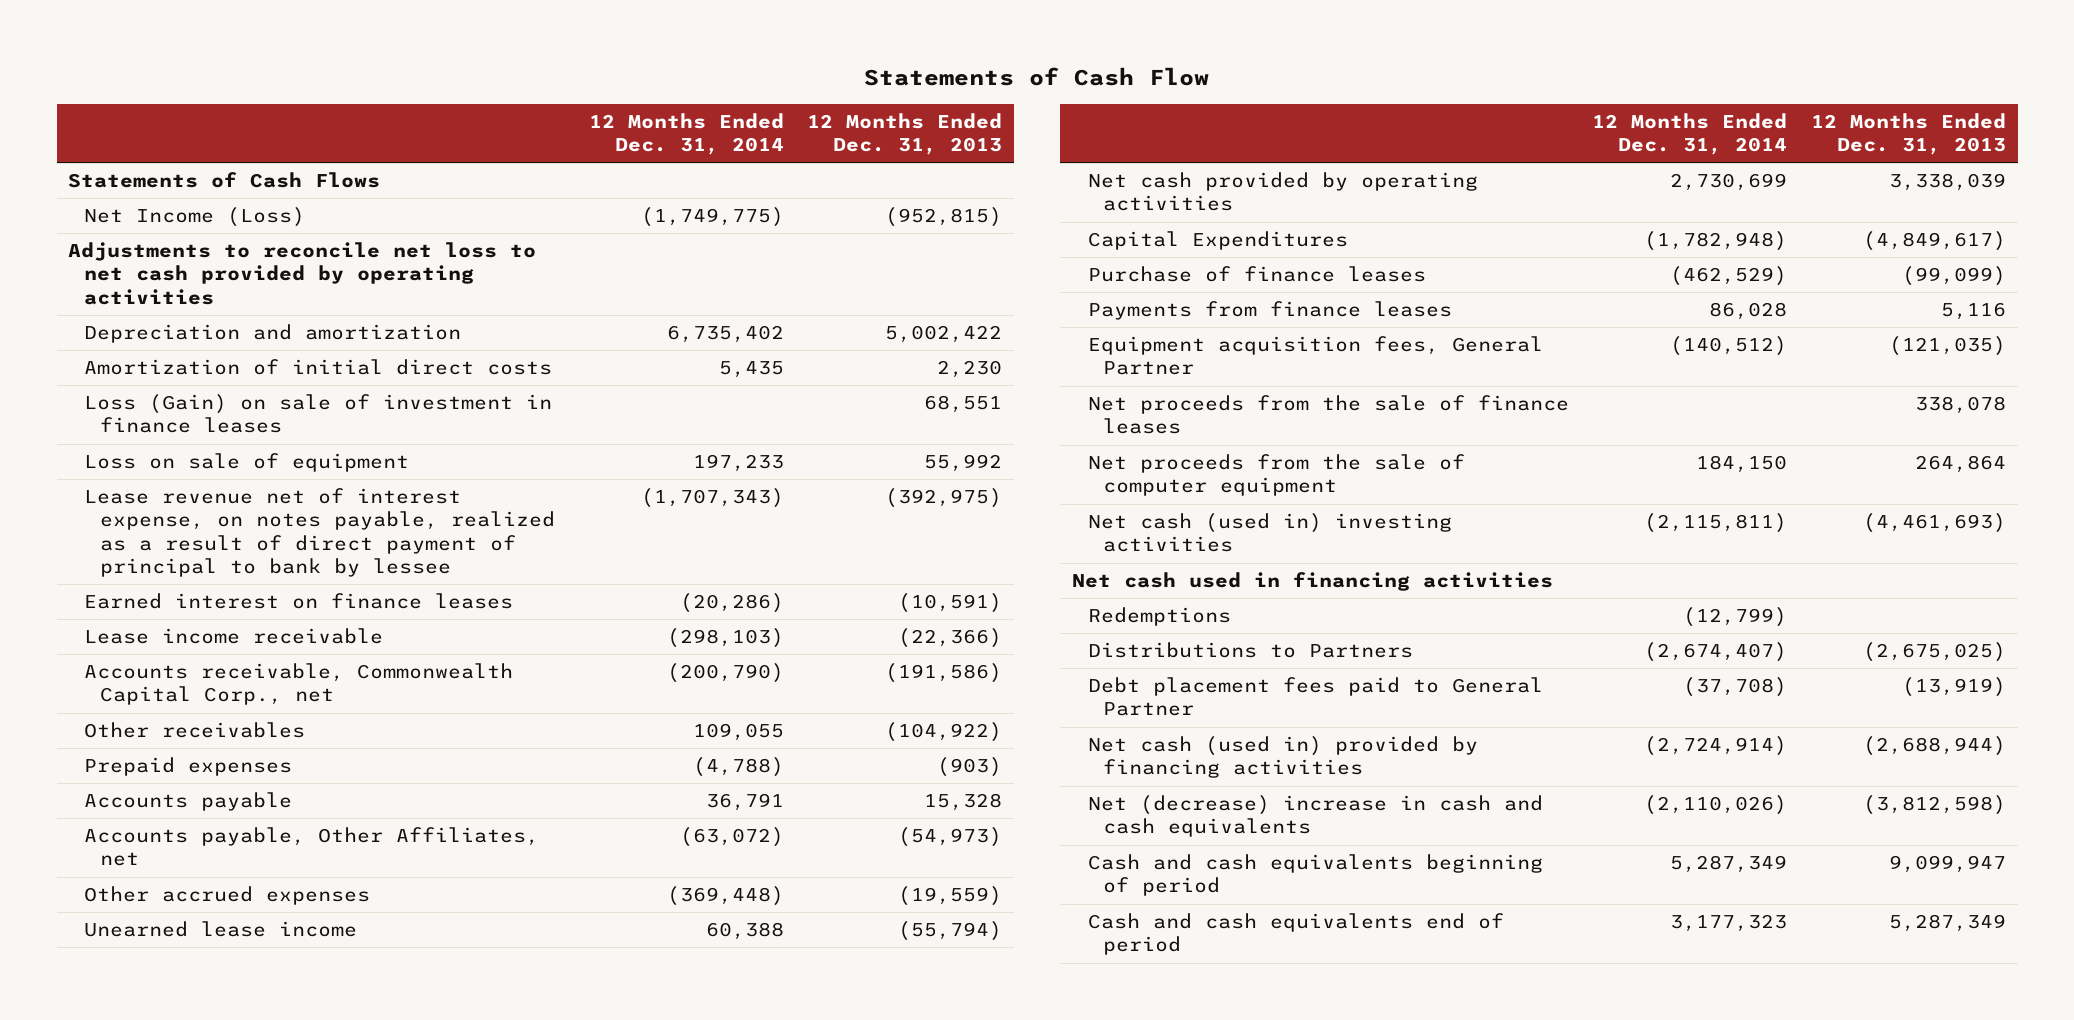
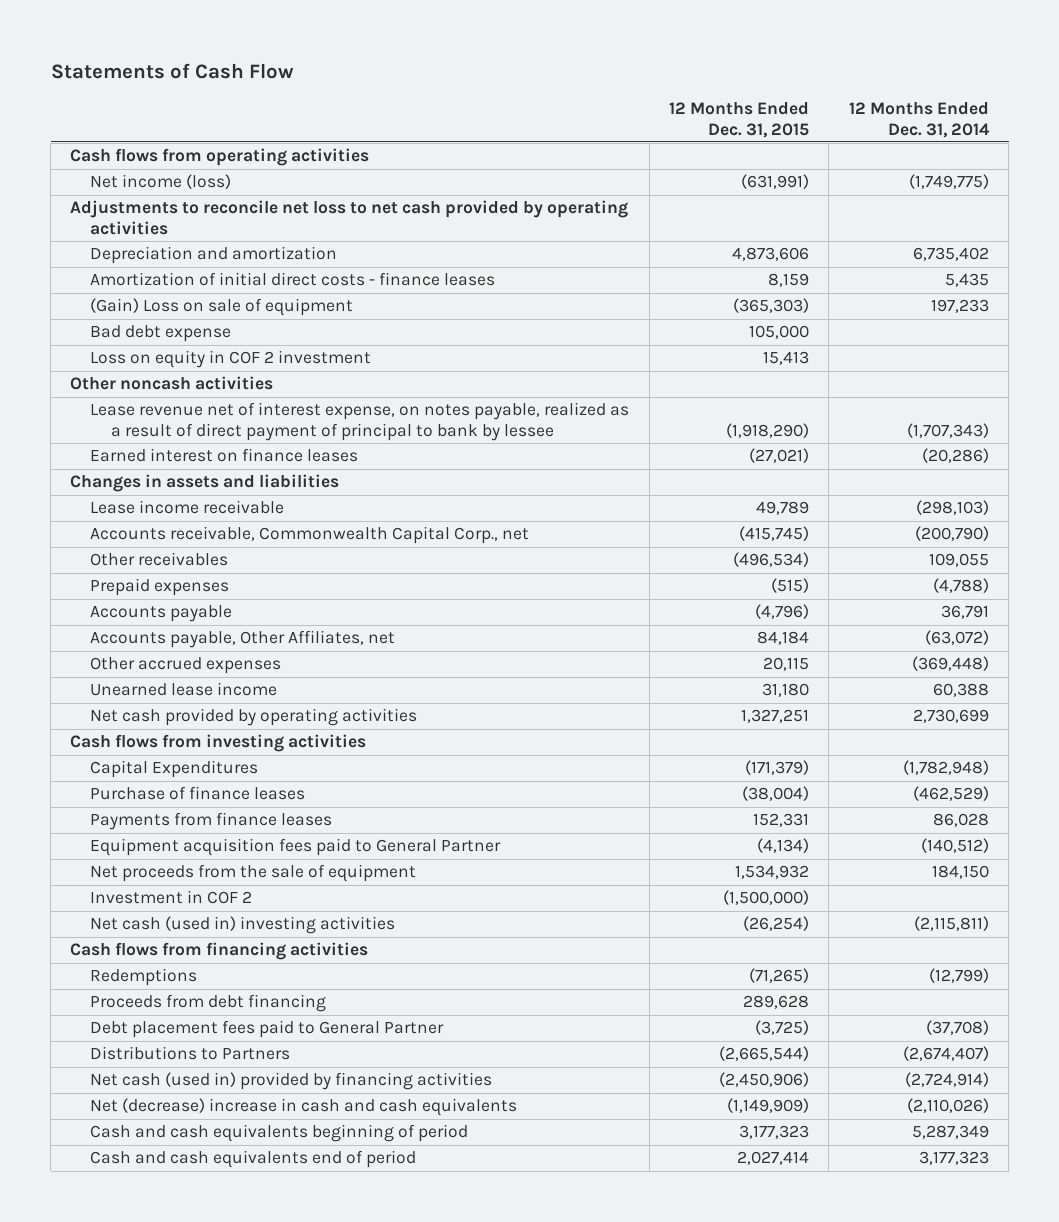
- | 12 Months Ended Dec. 31, 2014 | 12 Months Ended Dec. 31, 2013
+ | 12 Months Ended Dec. 31, 2015 | 12 Months Ended Dec. 31, 2014
- Statements of Cash Flows
- Net Income (Loss) | (1,749,775) | (952,815)
+ Cash flows from operating activities
+ Net income (loss) | (631,991) | (1,749,775)
- Amortization of initial direct costs | 5,435 | 2,230
- Loss (Gain) on sale of investment in finance leases | | 68,551
- Loss on sale of equipment | 197,233 | 55,992
+ Amortization of initial direct costs - finance leases | 8,159 | 5,435
+ (Gain) Loss on sale of equipment | (365,303) | 197,233
+ Bad debt expense | 105,000 |
+ Loss on equity in COF 2 investment | 15,413 |
+ Other noncash activities
+ Changes in assets and liabilities
+ Cash flows from investing activities
- Equipment acquisition fees, General Partner | (140,512) | (121,035)
- Net proceeds from the sale of finance leases | | 338,078
- Net proceeds from the sale of computer equipment | 184,150 | 264,864
+ Equipment acquisition fees paid to General Partner | (4,134) | (140,512)
+ Net proceeds from the sale of equipment | 1,534,932 | 184,150
+ Investment in COF 2 | (1,500,000) |
- Net cash used in financing activities
+ Cash flows from financing activities
+ Proceeds from debt financing | 289,628 |
moved down: Distributions to Partners | (2,665,544) | (2,674,407)

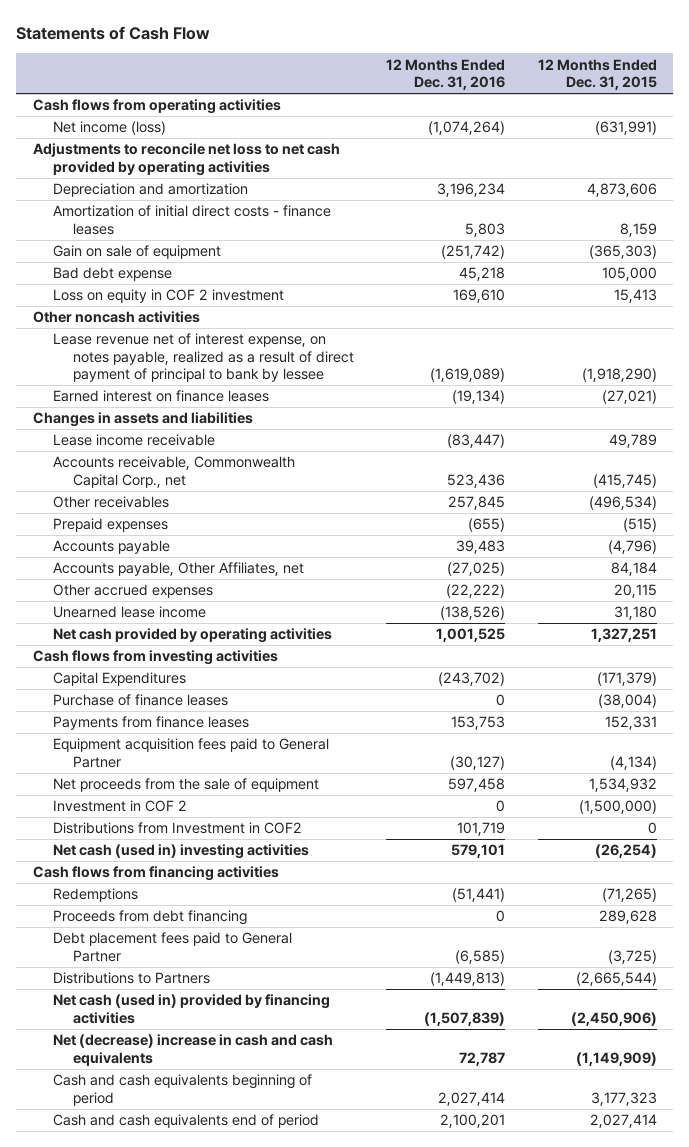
- | 12 Months Ended Dec. 31, 2015 | 12 Months Ended Dec. 31, 2014
+ | 12 Months Ended Dec. 31, 2016 | 12 Months Ended Dec. 31, 2015
- (Gain) Loss on sale of equipment | (365,303) | 197,233
+ Gain on sale of equipment | (251,742) | (365,303)
+ Distributions from Investment in COF2 | 101,719 | 0

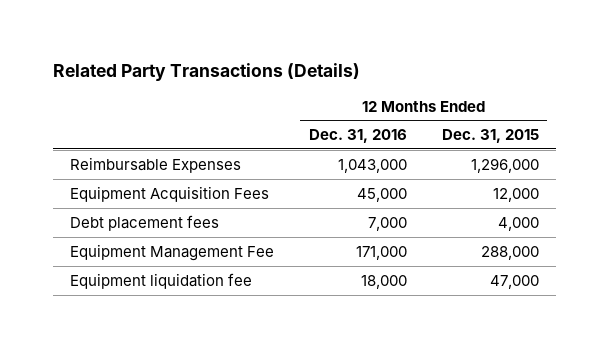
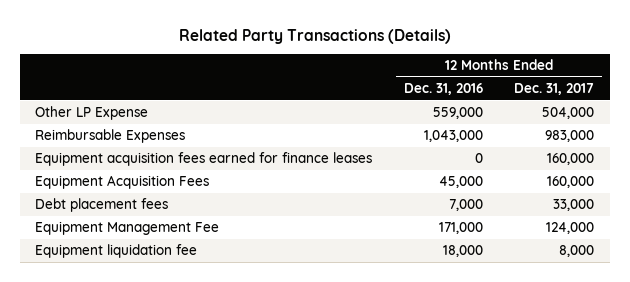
- | 12 Months Ended Dec. 31, 2016 | 12 Months Ended Dec. 31, 2015
+ | 12 Months Ended Dec. 31, 2016 | 12 Months Ended Dec. 31, 2017
+ Other LP Expense | 559,000 | 504,000
+ Equipment acquisition fees earned for finance leases | 0 | 160,000

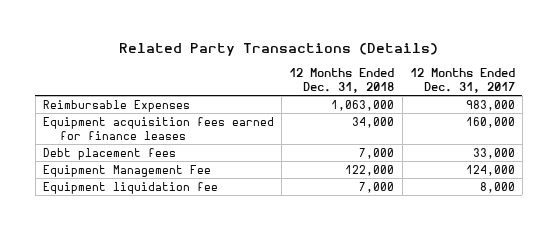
- | 12 Months Ended Dec. 31, 2016 | 12 Months Ended Dec. 31, 2017
+ | 12 Months Ended Dec. 31, 2018 | 12 Months Ended Dec. 31, 2017
- Other LP Expense | 559,000 | 504,000
- Equipment Acquisition Fees | 45,000 | 160,000

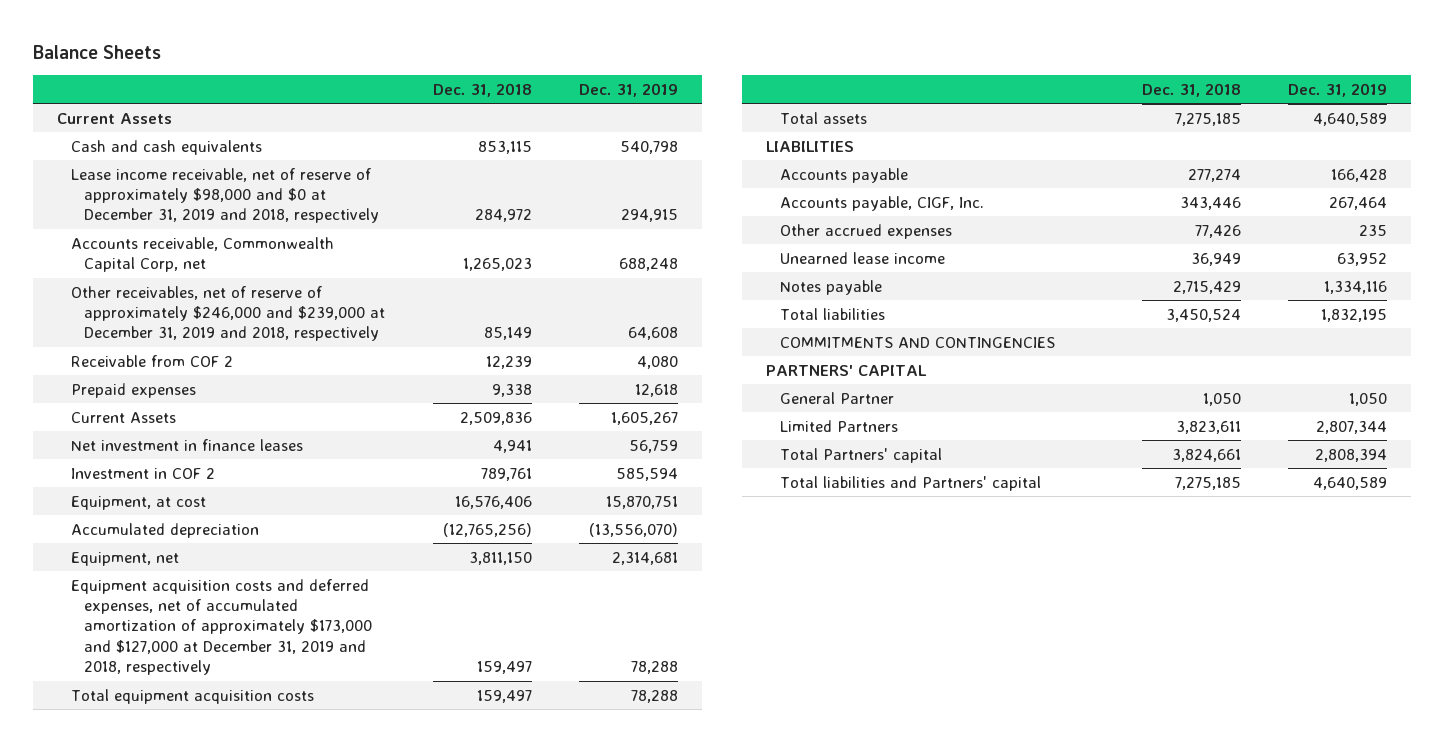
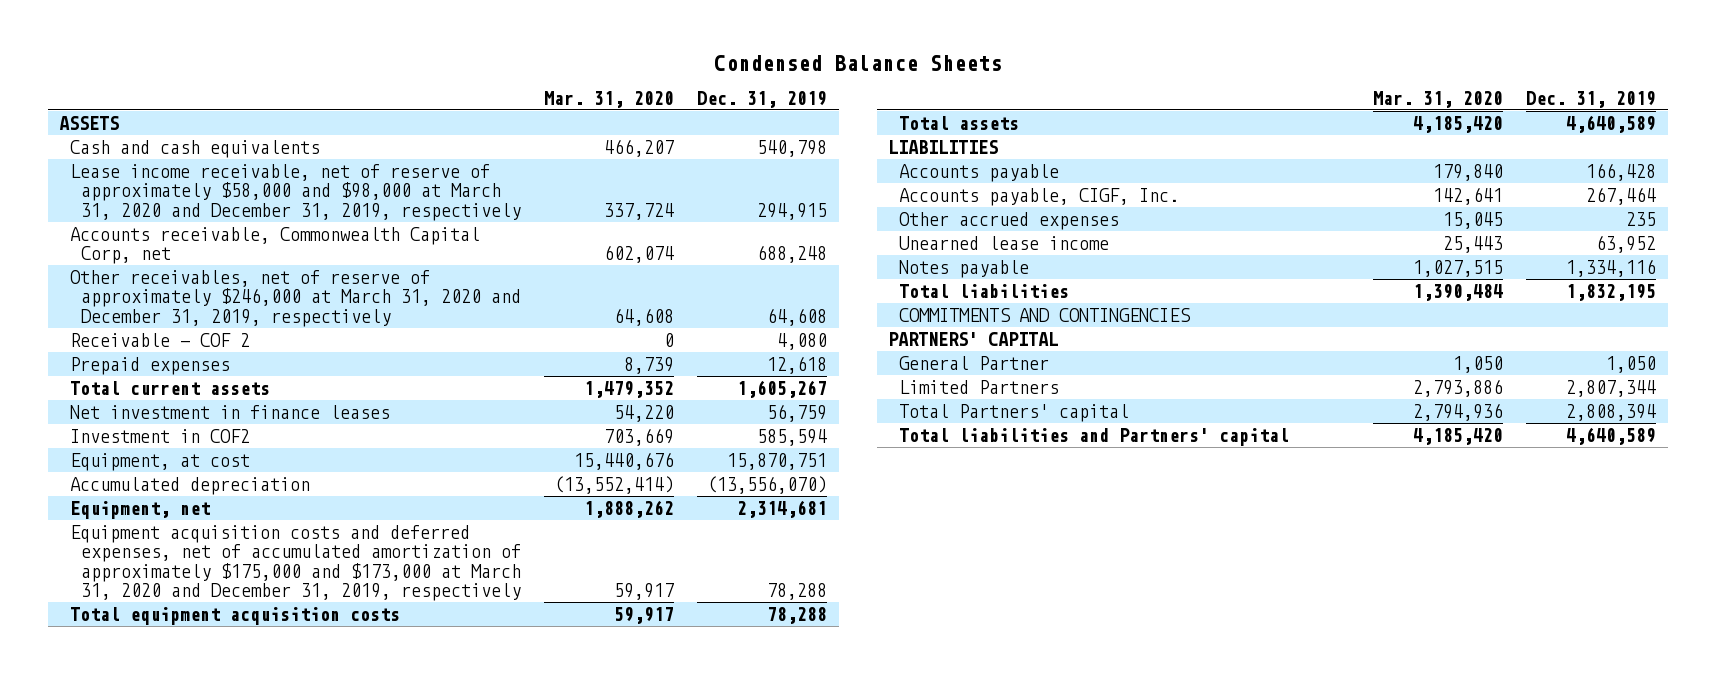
- Balance Sheets
+ Condensed Balance Sheets
- | Dec. 31, 2018 | Dec. 31, 2019
+ | Mar. 31, 2020 | Dec. 31, 2019
- Current Assets
+ ASSETS
- Lease income receivable, net of reserve of approximately $98,000 and $0 at December 31, 2019 and 2018, respectively | 284,972 | 294,915
+ Lease income receivable, net of reserve of approximately $58,000 and $98,000 at March 31, 2020 and December 31, 2019, respectively | 337,724 | 294,915
- Other receivables, net of reserve of approximately $246,000 and $239,000 at December 31, 2019 and 2018, respectively | 85,149 | 64,608
- Receivable from COF 2 | 12,239 | 4,080
+ Other receivables, net of reserve of approximately $246,000 at March 31, 2020 and December 31, 2019, respectively | 64,608 | 64,608
+ Receivable - COF 2 | 0 | 4,080
- Current Assets | 2,509,836 | 1,605,267
+ Total current assets | 1,479,352 | 1,605,267
- Investment in COF 2 | 789,761 | 585,594
+ Investment in COF2 | 703,669 | 585,594
- Equipment acquisition costs and deferred expenses, net of accumulated amortization of approximately $173,000 and $127,000 at December 31, 2019 and 2018, respectively | 159,497 | 78,288
+ Equipment acquisition costs and deferred expenses, net of accumulated amortization of approximately $175,000 and $173,000 at March 31, 2020 and December 31, 2019, respectively | 59,917 | 78,288

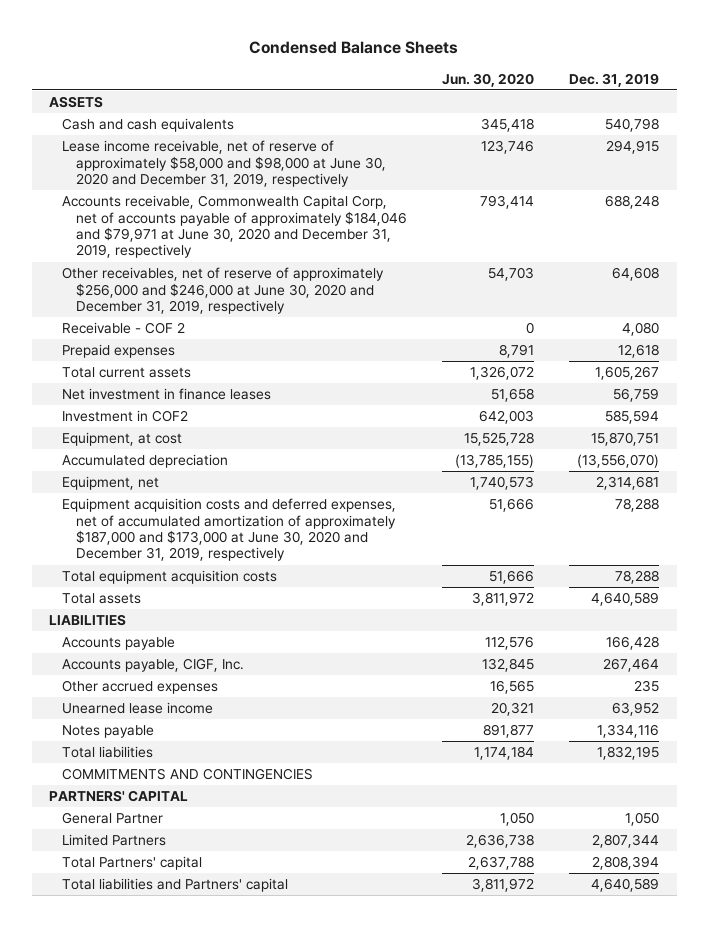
- | Mar. 31, 2020 | Dec. 31, 2019
+ | Jun. 30, 2020 | Dec. 31, 2019
- Lease income receivable, net of reserve of approximately $58,000 and $98,000 at March 31, 2020 and December 31, 2019, respectively | 337,724 | 294,915
- Accounts receivable, Commonwealth Capital Corp, net | 602,074 | 688,248
- Other receivables, net of reserve of approximately $246,000 at March 31, 2020 and December 31, 2019, respectively | 64,608 | 64,608
+ Lease income receivable, net of reserve of approximately $58,000 and $98,000 at June 30, 2020 and December 31, 2019, respectively | 123,746 | 294,915
+ Accounts receivable, Commonwealth Capital Corp, net of accounts payable of approximately $184,046 and $79,971 at June 30, 2020 and December 31, 2019, respectively | 793,414 | 688,248
+ Other receivables, net of reserve of approximately $256,000 and $246,000 at June 30, 2020 and December 31, 2019, respectively | 54,703 | 64,608
- Equipment acquisition costs and deferred expenses, net of accumulated amortization of approximately $175,000 and $173,000 at March 31, 2020 and December 31, 2019, respectively | 59,917 | 78,288
+ Equipment acquisition costs and deferred expenses, net of accumulated amortization of approximately $187,000 and $173,000 at June 30, 2020 and December 31, 2019, respectively | 51,666 | 78,288

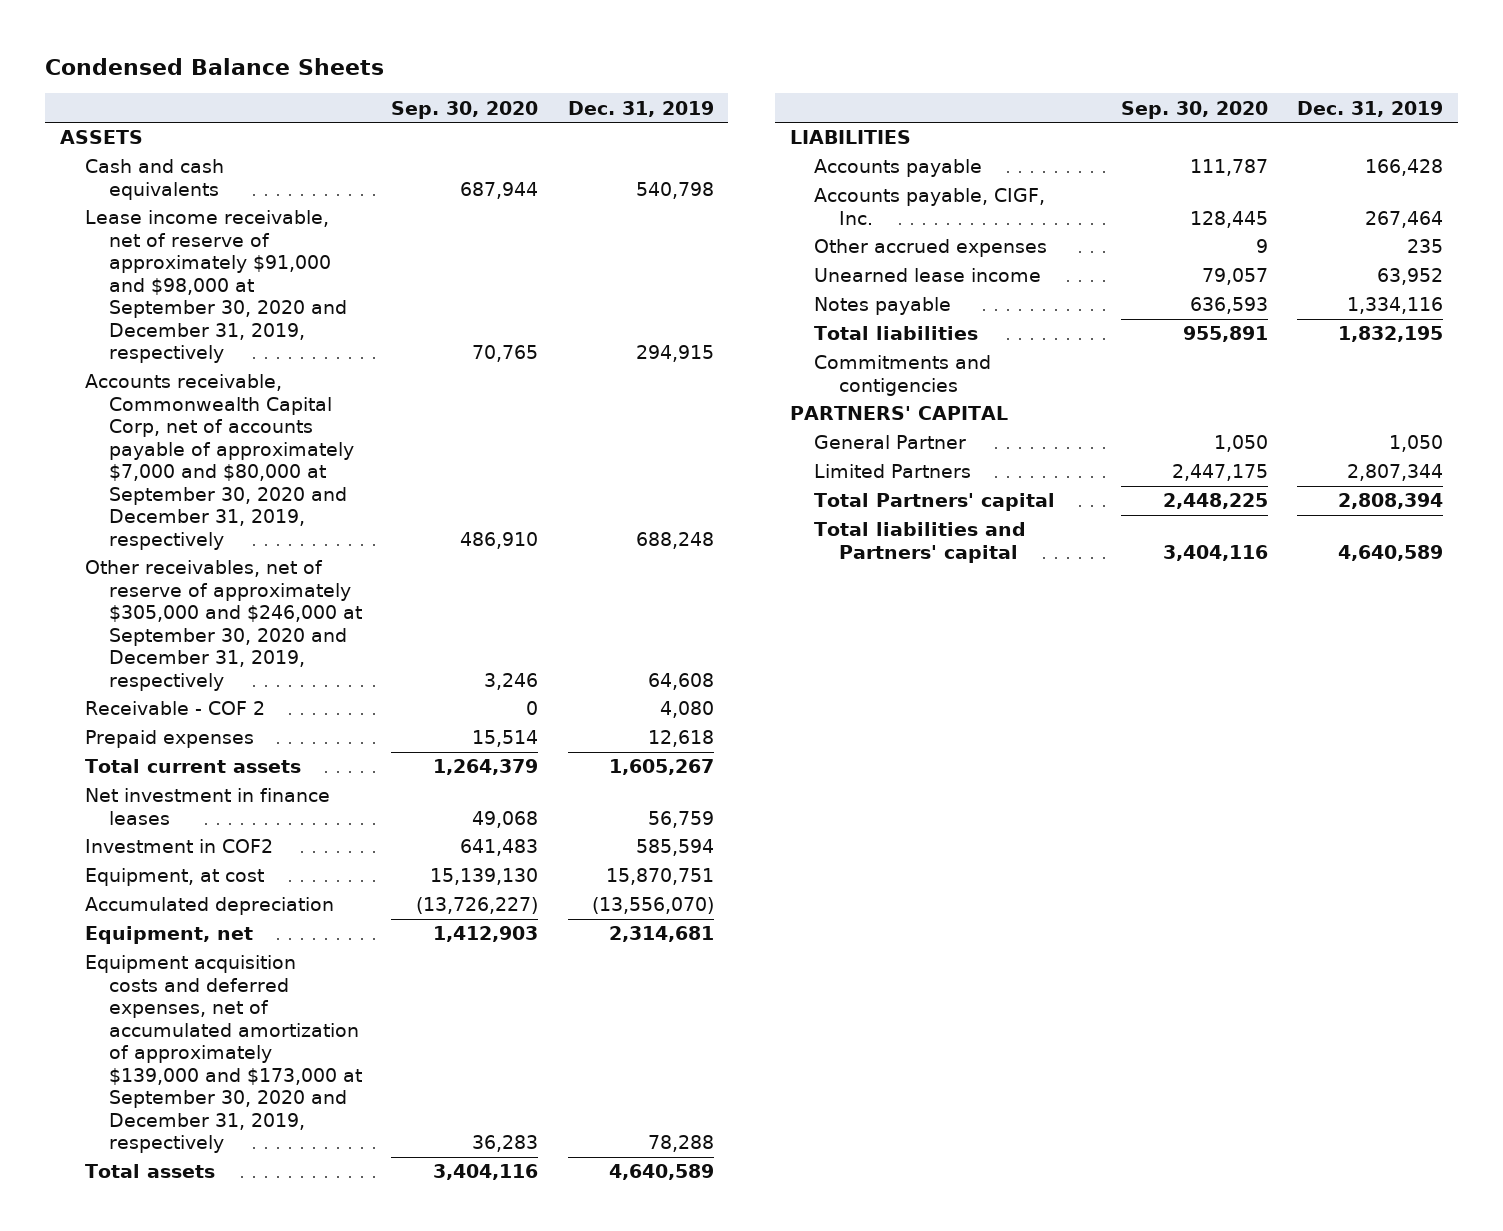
- | Jun. 30, 2020 | Dec. 31, 2019
+ | Sep. 30, 2020 | Dec. 31, 2019
- Lease income receivable, net of reserve of approximately $58,000 and $98,000 at June 30, 2020 and December 31, 2019, respectively | 123,746 | 294,915
- Accounts receivable, Commonwealth Capital Corp, net of accounts payable of approximately $184,046 and $79,971 at June 30, 2020 and December 31, 2019, respectively | 793,414 | 688,248
- Other receivables, net of reserve of approximately $256,000 and $246,000 at June 30, 2020 and December 31, 2019, respectively | 54,703 | 64,608
+ Lease income receivable, net of reserve of approximately $91,000 and $98,000 at September 30, 2020 and December 31, 2019, respectively | 70,765 | 294,915
+ Accounts receivable, Commonwealth Capital Corp, net of accounts payable of approximately $7,000 and $80,000 at September 30, 2020 and December 31, 2019, respectively | 486,910 | 688,248
+ Other receivables, net of reserve of approximately $305,000 and $246,000 at September 30, 2020 and December 31, 2019, respectively | 3,246 | 64,608
- Equipment acquisition costs and deferred expenses, net of accumulated amortization of approximately $187,000 and $173,000 at June 30, 2020 and December 31, 2019, respectively | 51,666 | 78,288
- Total equipment acquisition costs | 51,666 | 78,288
+ Equipment acquisition costs and deferred expenses, net of accumulated amortization of approximately $139,000 and $173,000 at September 30, 2020 and December 31, 2019, respectively | 36,283 | 78,288
- COMMITMENTS AND CONTINGENCIES
+ Commitments and contigencies

